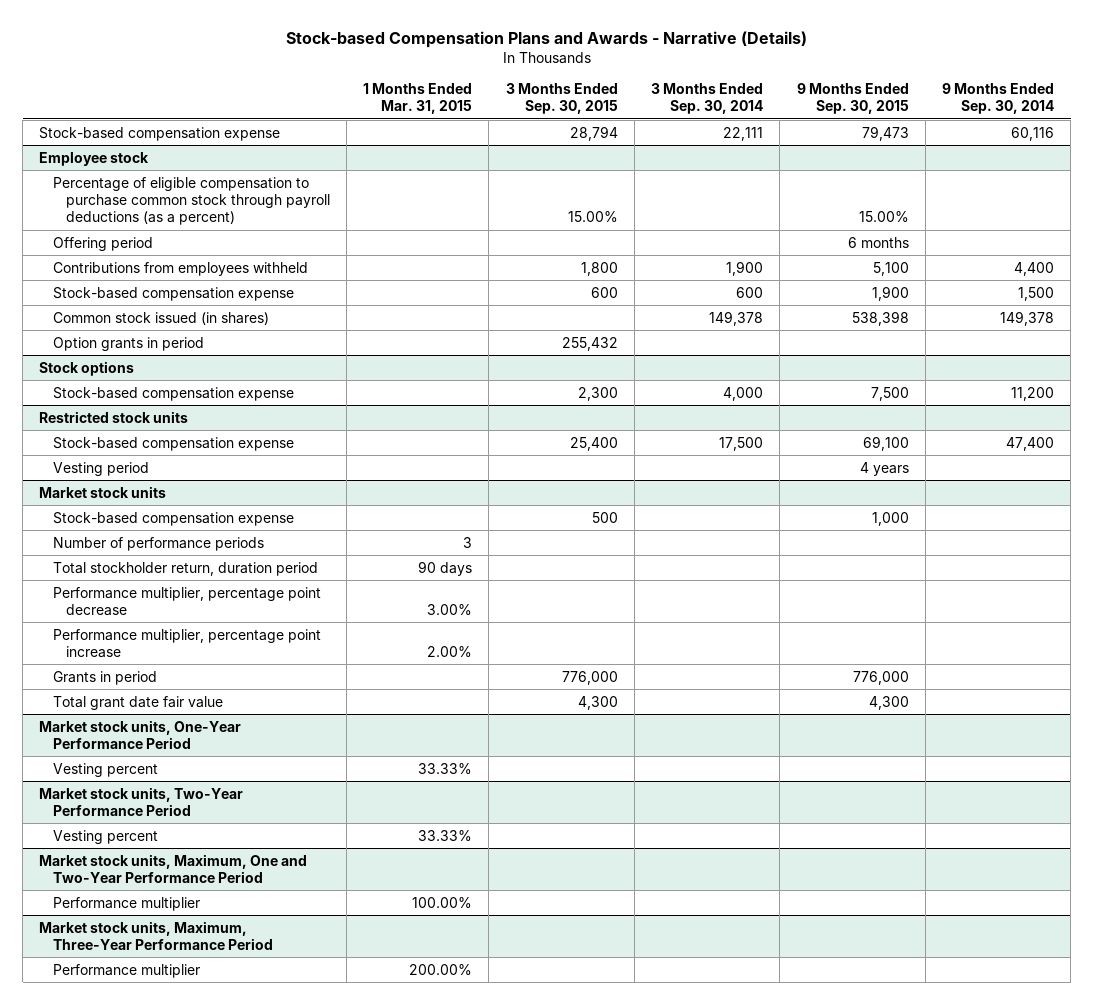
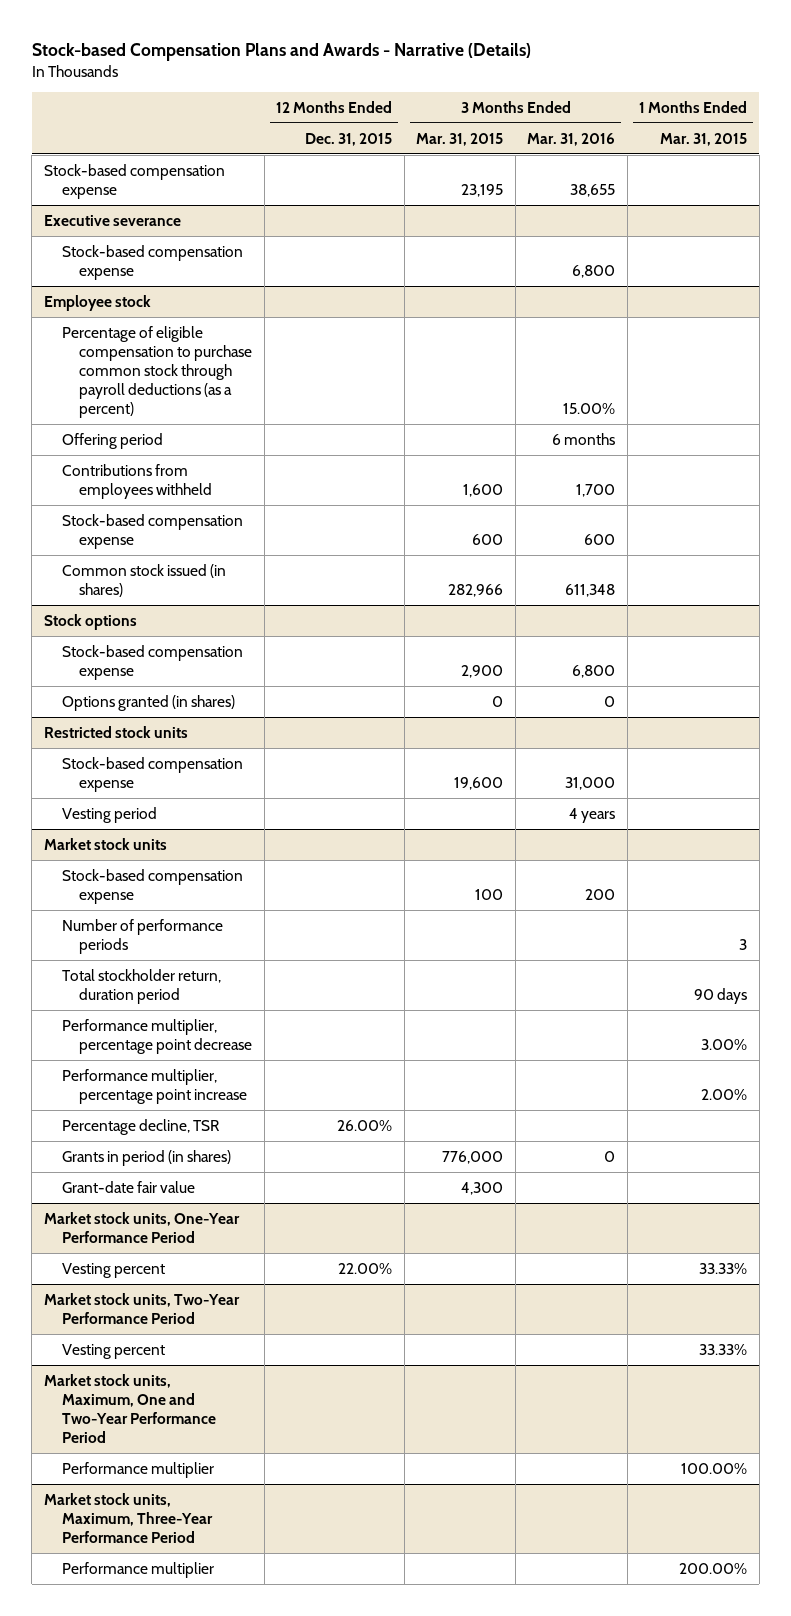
- | 1 Months Ended Mar. 31, 2015 | 3 Months Ended Sep. 30, 2015 | 3 Months Ended Sep. 30, 2014 | 9 Months Ended Sep. 30, 2015 | 9 Months Ended Sep. 30, 2014
+ | 12 Months Ended Dec. 31, 2015 | 3 Months Ended Mar. 31, 2015 | 3 Months Ended Mar. 31, 2016 | 1 Months Ended Mar. 31, 2015
+ Executive severance
+ Stock-based compensation expense | | | 6,800 |
@ Employee stock
- Option grants in period | | 255,432 | | |
@ Stock options
+ Options granted (in shares) | | 0 | 0 |
@ Market stock units
- Grants in period | | 776,000 | | 776,000 |
- Total grant date fair value | | 4,300 | | 4,300 |
+ Percentage decline, TSR | 26.00% | | |
+ Grants in period (in shares) | | 776,000 | 0 |
+ Grant-date fair value | | 4,300 | |

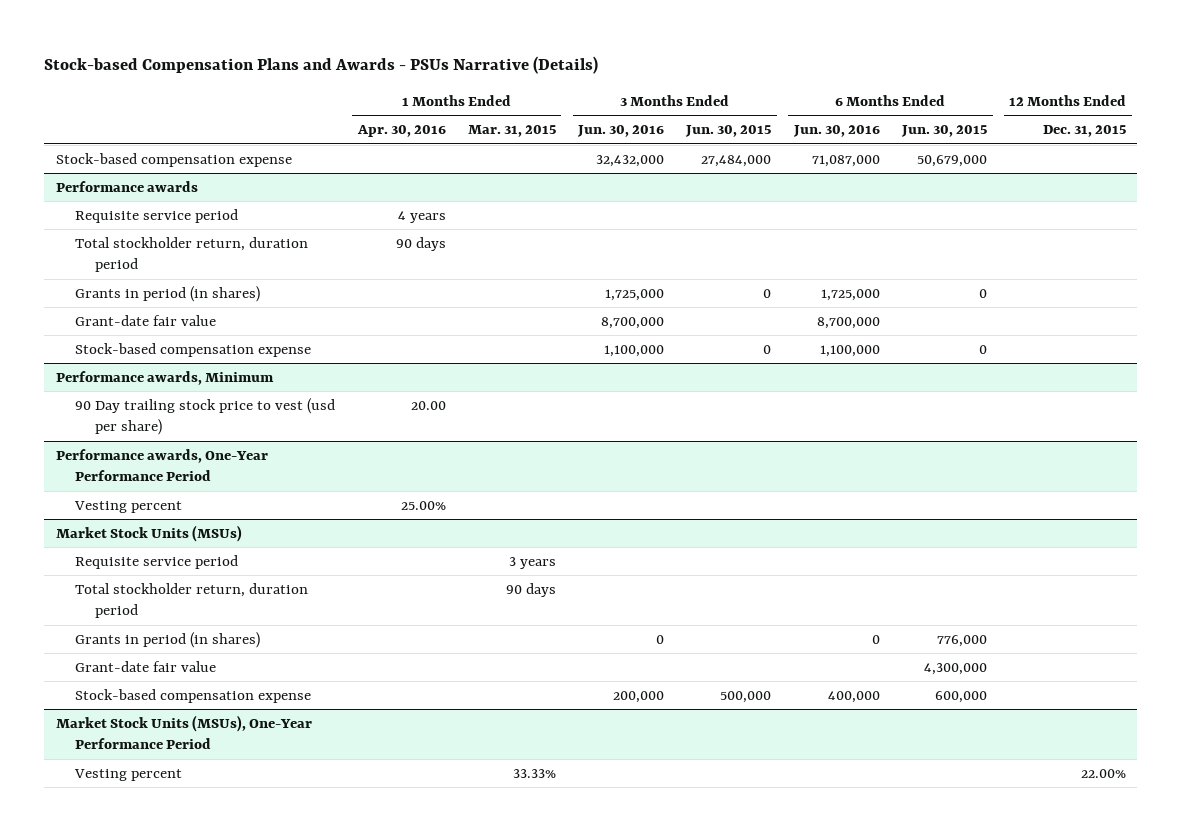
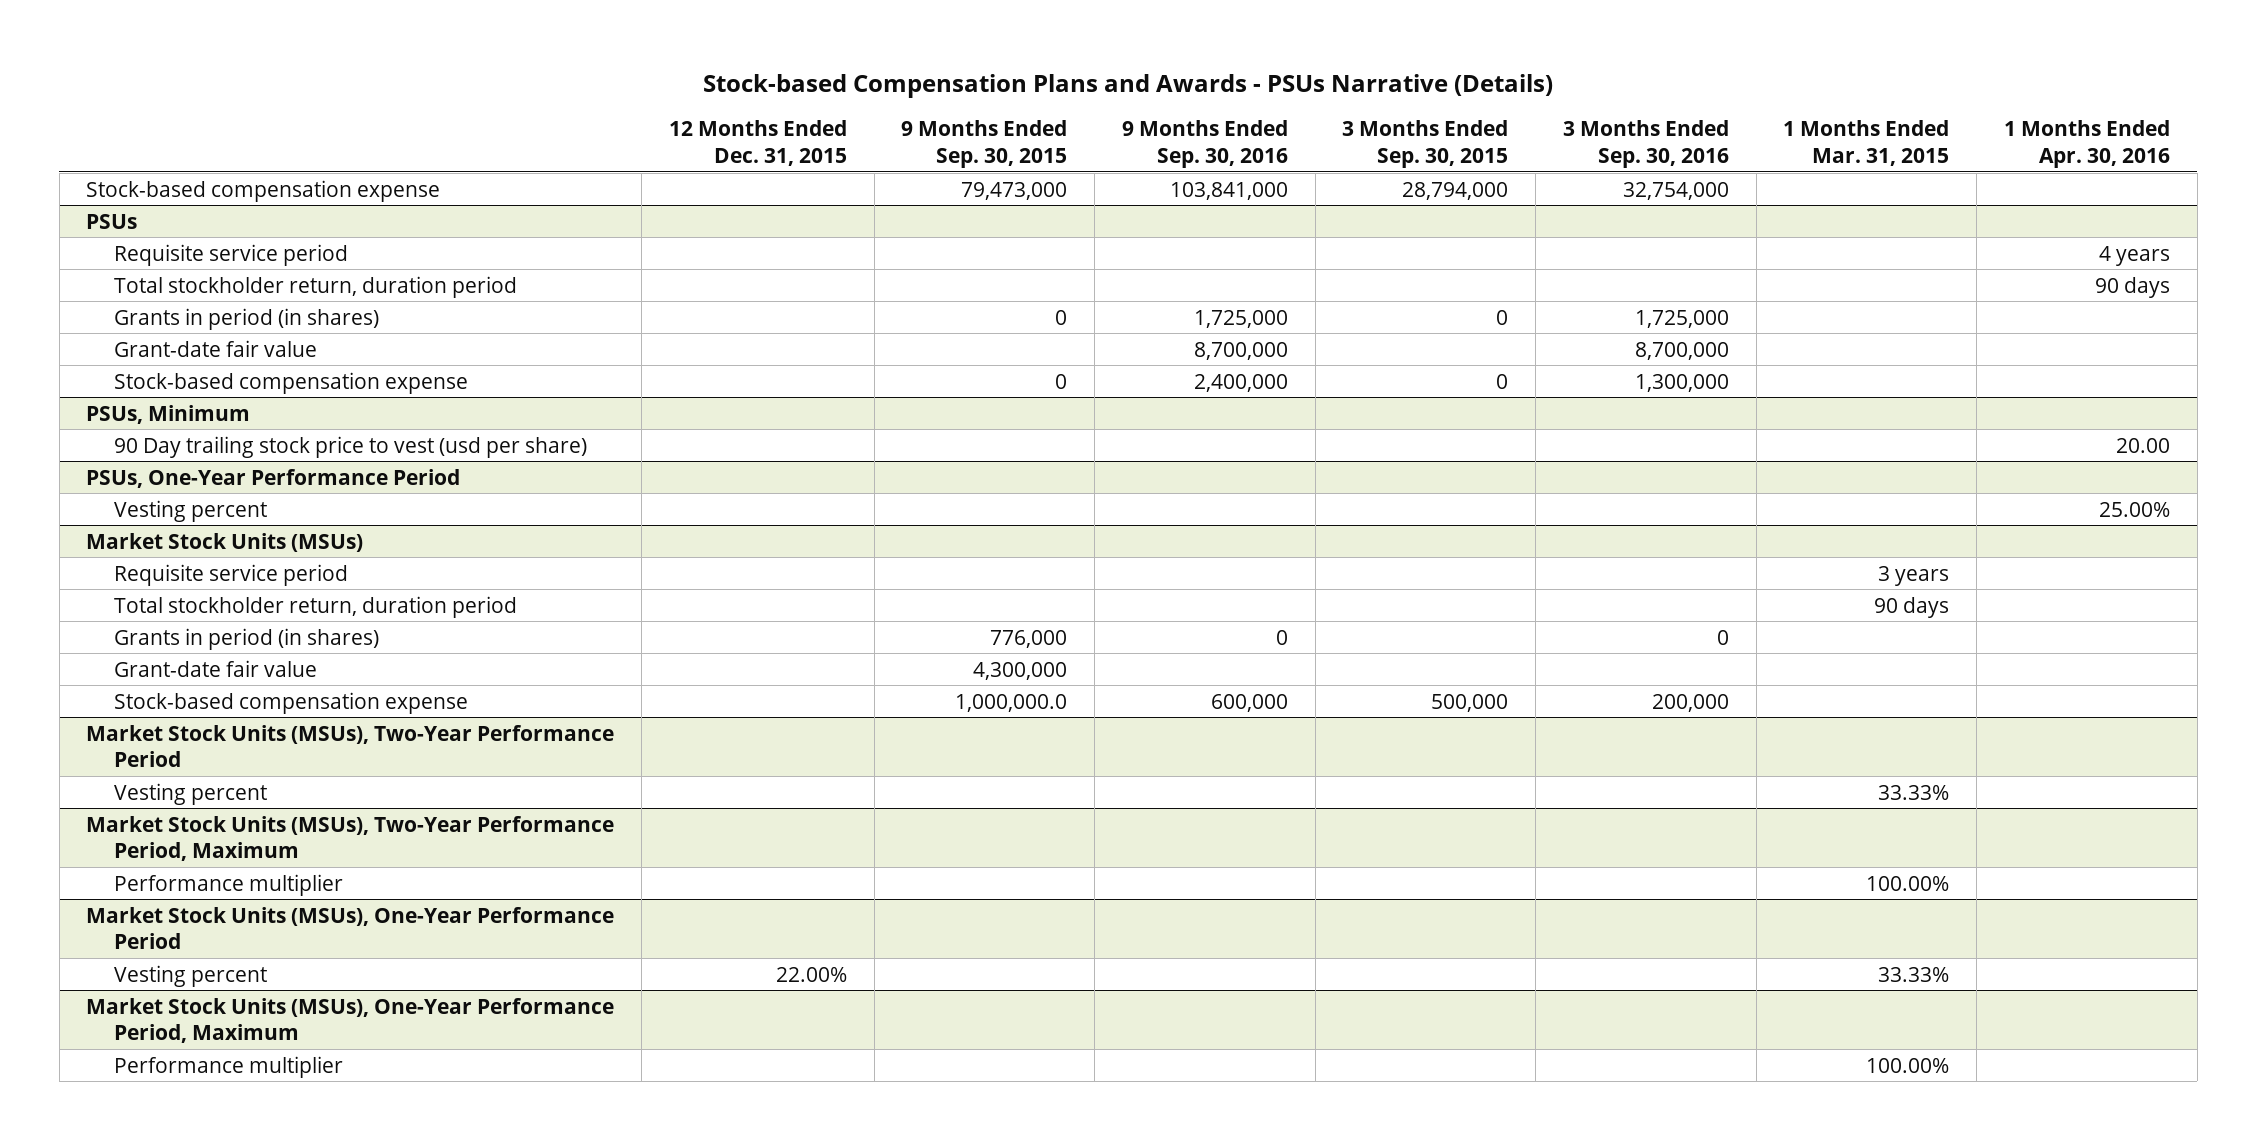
- | 1 Months Ended Apr. 30, 2016 | 1 Months Ended Mar. 31, 2015 | 3 Months Ended Jun. 30, 2016 | 3 Months Ended Jun. 30, 2015 | 6 Months Ended Jun. 30, 2016 | 6 Months Ended Jun. 30, 2015 | 12 Months Ended Dec. 31, 2015
+ | 12 Months Ended Dec. 31, 2015 | 9 Months Ended Sep. 30, 2015 | 9 Months Ended Sep. 30, 2016 | 3 Months Ended Sep. 30, 2015 | 3 Months Ended Sep. 30, 2016 | 1 Months Ended Mar. 31, 2015 | 1 Months Ended Apr. 30, 2016
- Performance awards
+ PSUs
- Performance awards, Minimum
+ PSUs, Minimum
- Performance awards, One-Year Performance Period
+ PSUs, One-Year Performance Period
+ Market Stock Units (MSUs), Two-Year Performance Period
+ Vesting percent | | | | | | 33.33% |
+ Market Stock Units (MSUs), Two-Year Performance Period, Maximum
+ Performance multiplier | | | | | | 100.00% |
+ Market Stock Units (MSUs), One-Year Performance Period, Maximum
+ Performance multiplier | | | | | | 100.00% |

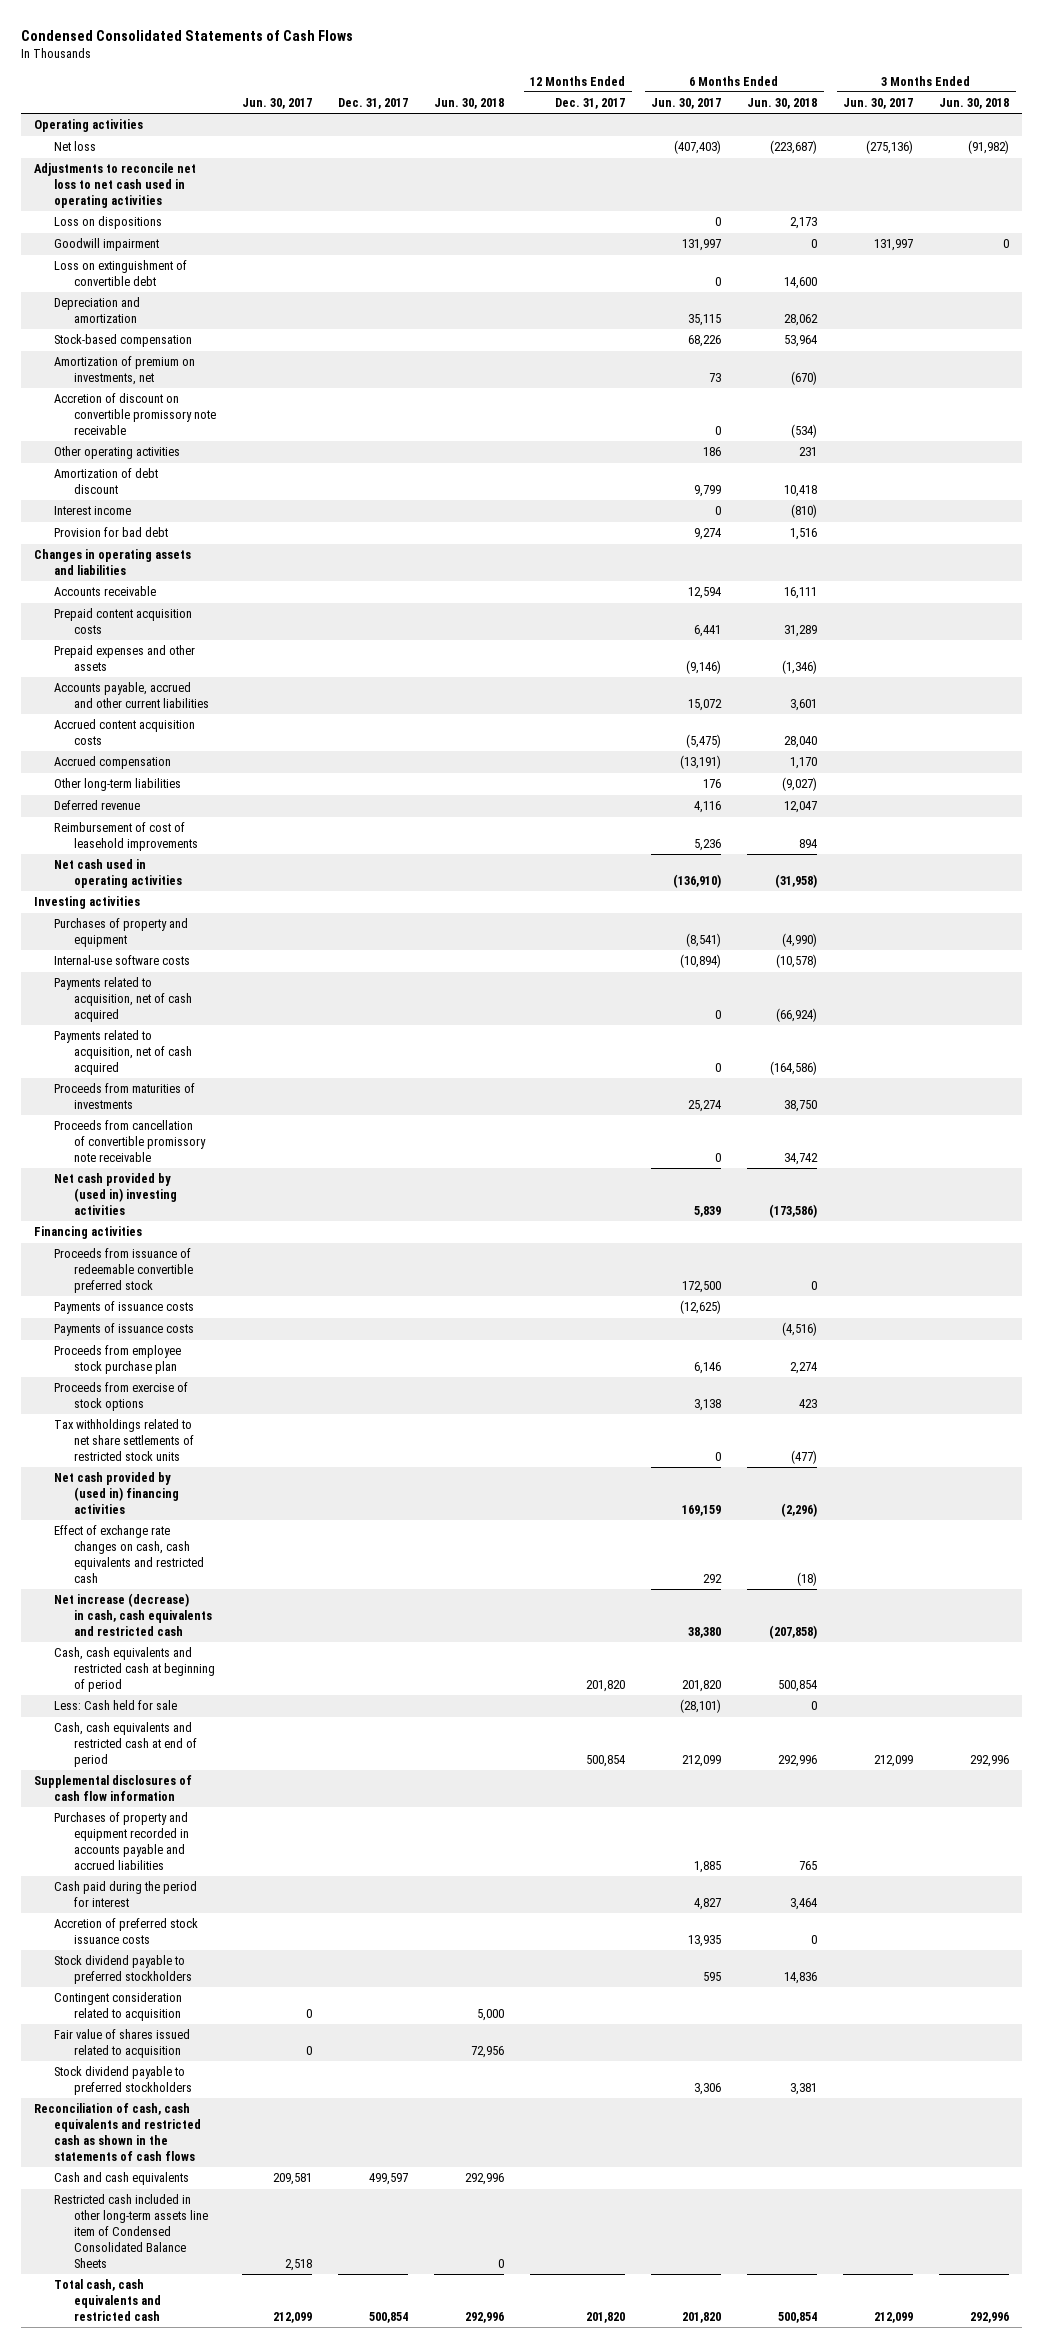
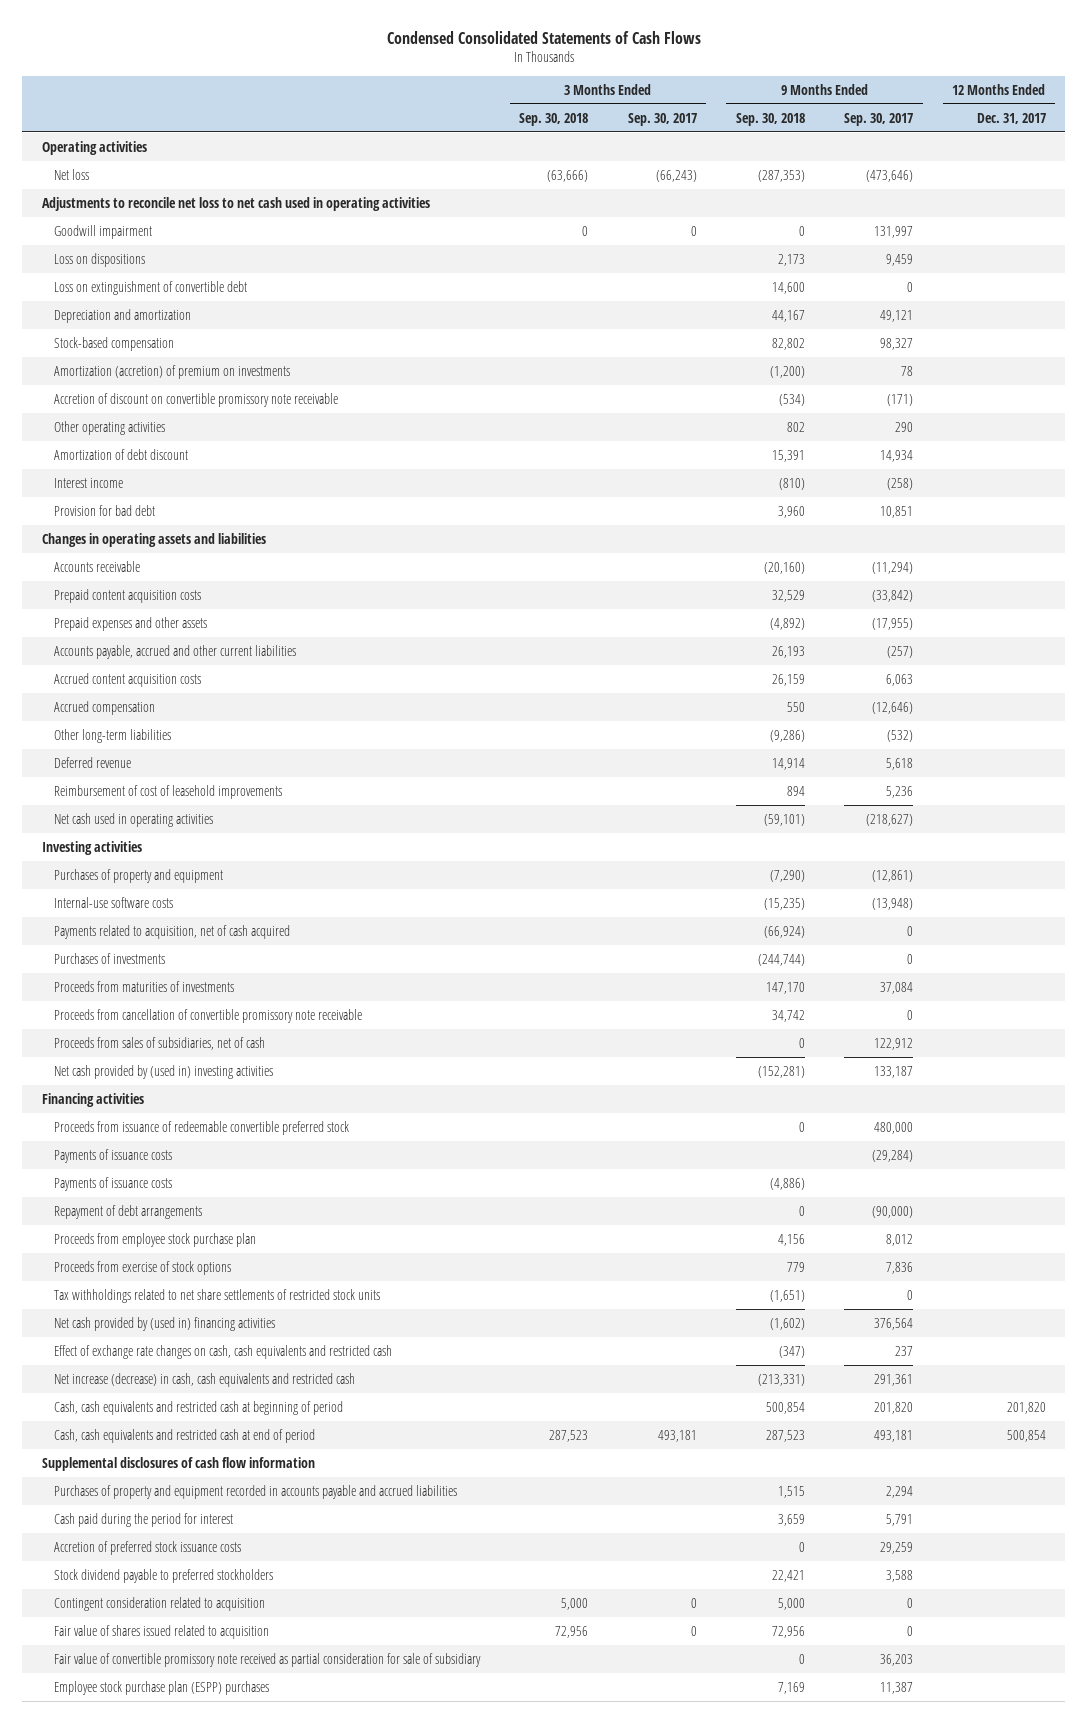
- | Jun. 30, 2017 | Dec. 31, 2017 | Jun. 30, 2018 | 12 Months Ended Dec. 31, 2017 | 6 Months Ended Jun. 30, 2017 | 6 Months Ended Jun. 30, 2018 | 3 Months Ended Jun. 30, 2017 | 3 Months Ended Jun. 30, 2018
+ | 3 Months Ended Sep. 30, 2018 | 3 Months Ended Sep. 30, 2017 | 9 Months Ended Sep. 30, 2018 | 9 Months Ended Sep. 30, 2017 | 12 Months Ended Dec. 31, 2017
moved down: Loss on dispositions | | | 2,173 | 9,459 |
- Amortization of premium on investments, net | | | | | 73 | (670) | |
+ Amortization (accretion) of premium on investments | | | (1,200) | 78 |
- Payments related to acquisition, net of cash acquired | | | | | 0 | (164,586) | |
+ Purchases of investments | | | (244,744) | 0 |
+ Proceeds from sales of subsidiaries, net of cash | | | 0 | 122,912 |
+ Repayment of debt arrangements | | | 0 | (90,000) |
- Less: Cash held for sale | | | | | (28,101) | 0 | |
- Stock dividend payable to preferred stockholders | | | | | 3,306 | 3,381 | |
- Reconciliation of cash, cash equivalents and restricted cash as shown in the statements of cash flows
- Cash and cash equivalents | 209,581 | 499,597 | 292,996 | | | | |
- Restricted cash included in other long-term assets line item of Condensed Consolidated Balance Sheets | 2,518 | | 0 | | | | |
- Total cash, cash equivalents and restricted cash | 212,099 | 500,854 | 292,996 | 201,820 | 201,820 | 500,854 | 212,099 | 292,996
+ Fair value of convertible promissory note received as partial consideration for sale of subsidiary | | | 0 | 36,203 |
+ Employee stock purchase plan (ESPP) purchases | | | 7,169 | 11,387 |

